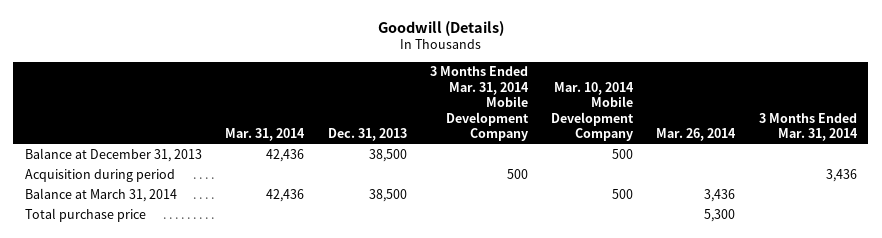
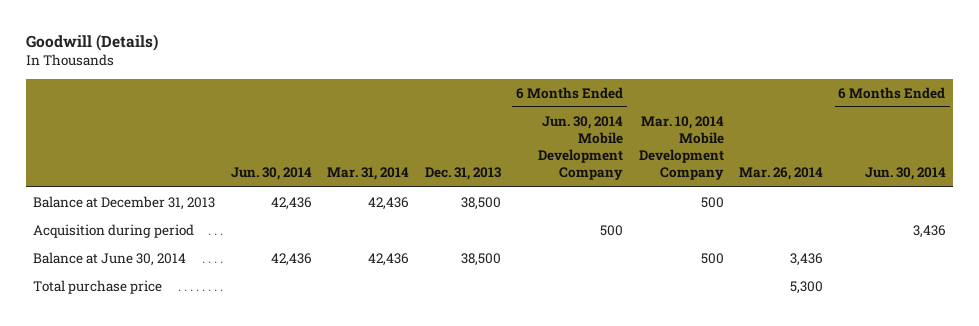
- | Mar. 31, 2014 | Dec. 31, 2013 | 3 Months Ended Mar. 31, 2014 Mobile Development Company | Mar. 10, 2014 Mobile Development Company | Mar. 26, 2014 | 3 Months Ended Mar. 31, 2014
+ | Jun. 30, 2014 | Mar. 31, 2014 | Dec. 31, 2013 | 6 Months Ended Jun. 30, 2014 Mobile Development Company | Mar. 10, 2014 Mobile Development Company | Mar. 26, 2014 | 6 Months Ended Jun. 30, 2014
- Balance at March 31, 2014 | 42,436 | 38,500 | | 500 | 3,436 |
+ Balance at June 30, 2014 | 42,436 | 42,436 | 38,500 | | 500 | 3,436 |

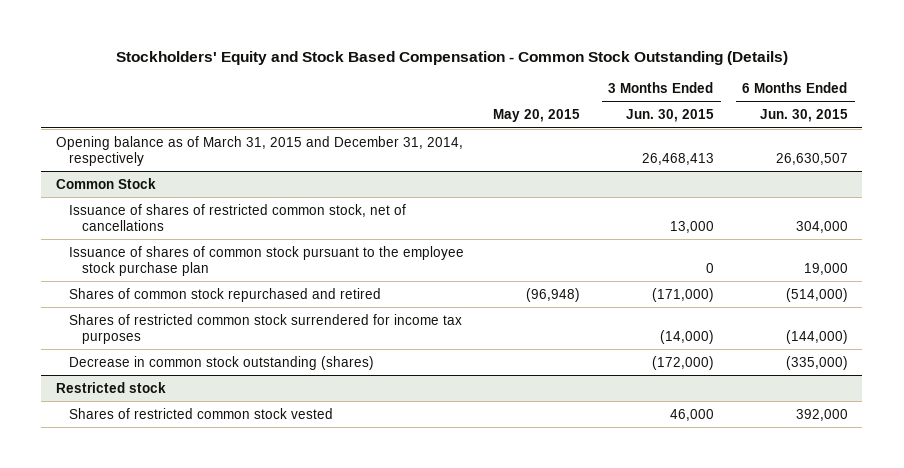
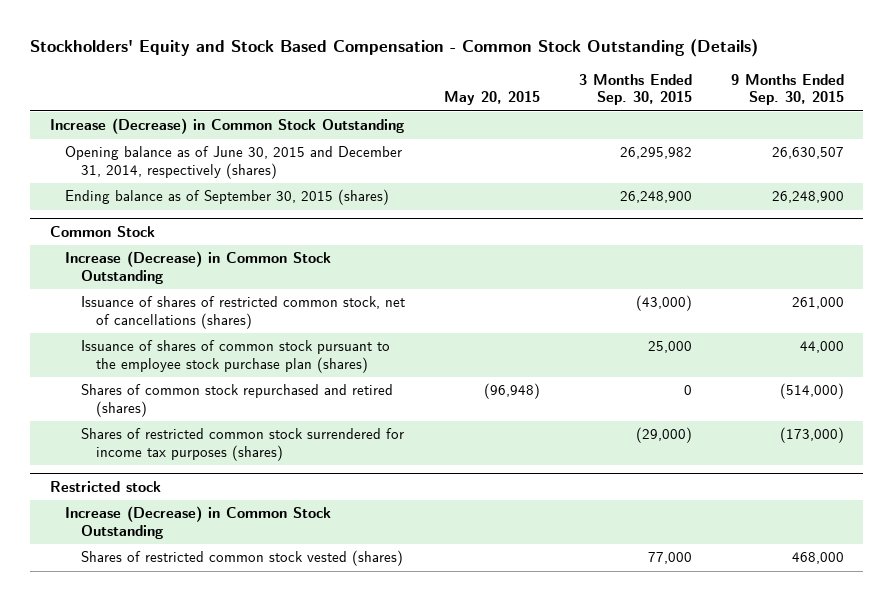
- | May 20, 2015 | 3 Months Ended Jun. 30, 2015 | 6 Months Ended Jun. 30, 2015
+ | May 20, 2015 | 3 Months Ended Sep. 30, 2015 | 9 Months Ended Sep. 30, 2015
- Opening balance as of March 31, 2015 and December 31, 2014, respectively | | 26,468,413 | 26,630,507
+ Increase (Decrease) in Common Stock Outstanding
+ Opening balance as of June 30, 2015 and December 31, 2014, respectively (shares) | | 26,295,982 | 26,630,507
+ Ending balance as of September 30, 2015 (shares) | | 26,248,900 | 26,248,900
@ Common Stock
- Issuance of shares of restricted common stock, net of cancellations | | 13,000 | 304,000
- Issuance of shares of common stock pursuant to the employee stock purchase plan | | 0 | 19,000
- Shares of common stock repurchased and retired | (96,948) | (171,000) | (514,000)
- Shares of restricted common stock surrendered for income tax purposes | | (14,000) | (144,000)
- Decrease in common stock outstanding (shares) | | (172,000) | (335,000)
+ Increase (Decrease) in Common Stock Outstanding
+ Issuance of shares of restricted common stock, net of cancellations (shares) | | (43,000) | 261,000
+ Issuance of shares of common stock pursuant to the employee stock purchase plan (shares) | | 25,000 | 44,000
+ Shares of common stock repurchased and retired (shares) | (96,948) | 0 | (514,000)
+ Shares of restricted common stock surrendered for income tax purposes (shares) | | (29,000) | (173,000)
@ Restricted stock
- Shares of restricted common stock vested | | 46,000 | 392,000
+ Increase (Decrease) in Common Stock Outstanding
+ Shares of restricted common stock vested (shares) | | 77,000 | 468,000

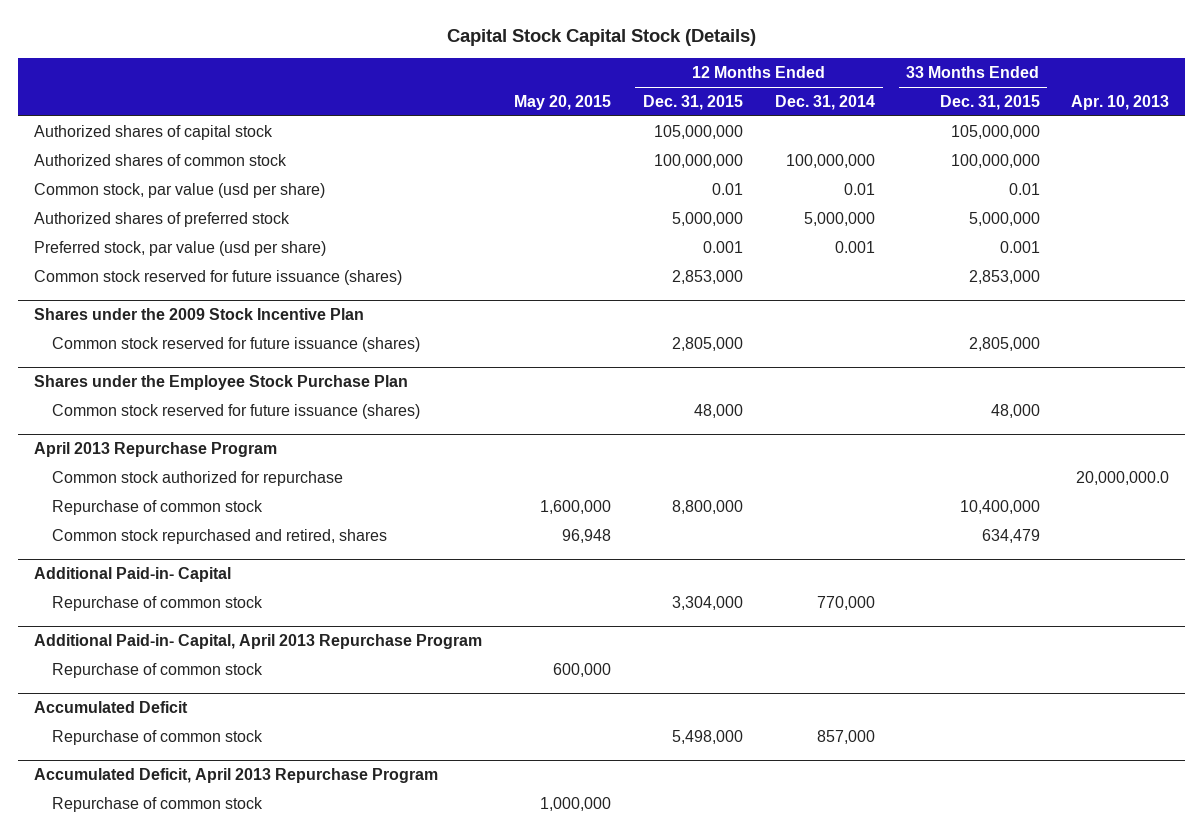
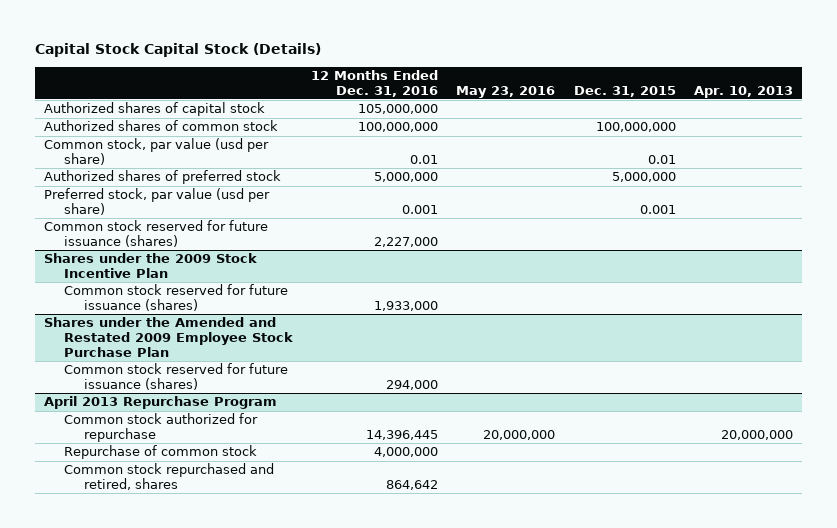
- | May 20, 2015 | 12 Months Ended Dec. 31, 2015 | 12 Months Ended Dec. 31, 2014 | 33 Months Ended Dec. 31, 2015 | Apr. 10, 2013
+ | 12 Months Ended Dec. 31, 2016 | May 23, 2016 | Dec. 31, 2015 | Apr. 10, 2013
- Shares under the Employee Stock Purchase Plan
+ Shares under the Amended and Restated 2009 Employee Stock Purchase Plan
@ April 2013 Repurchase Program
- Common stock authorized for repurchase | | | | | 20,000,000.0
+ Common stock authorized for repurchase | 14,396,445 | 20,000,000 | | 20,000,000
- Additional Paid-in- Capital
- Repurchase of common stock | | 3,304,000 | 770,000 | |
- Additional Paid-in- Capital, April 2013 Repurchase Program
- Repurchase of common stock | 600,000 | | | |
- Accumulated Deficit
- Repurchase of common stock | | 5,498,000 | 857,000 | |
- Accumulated Deficit, April 2013 Repurchase Program
- Repurchase of common stock | 1,000,000 | | | |

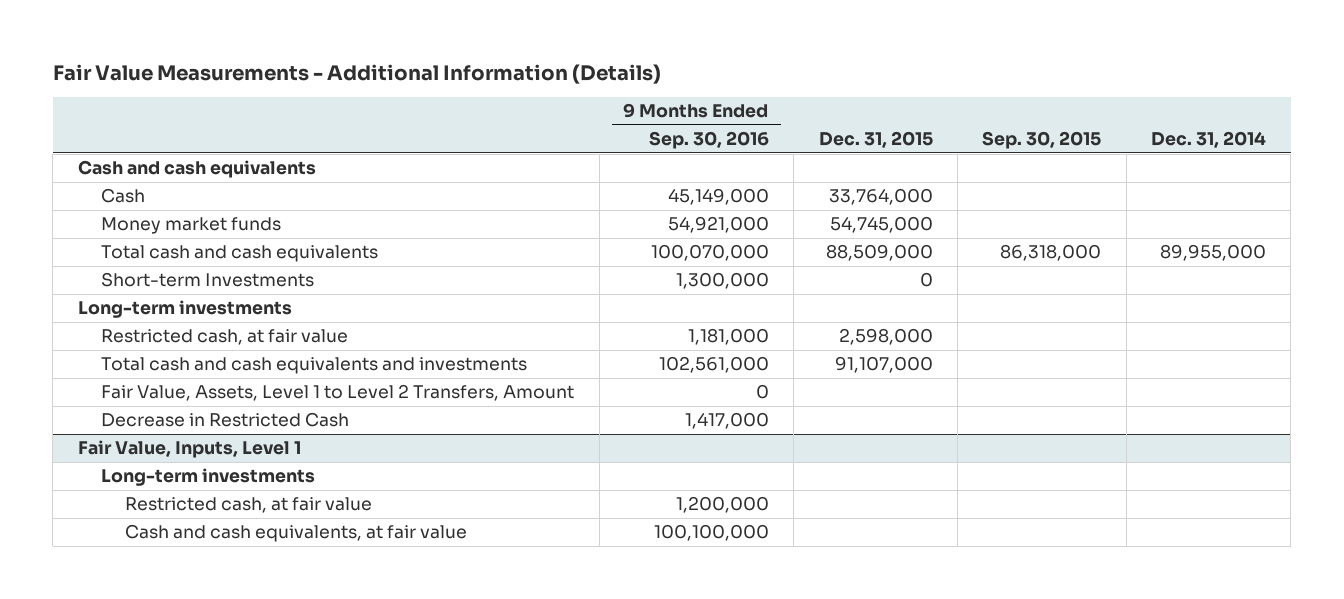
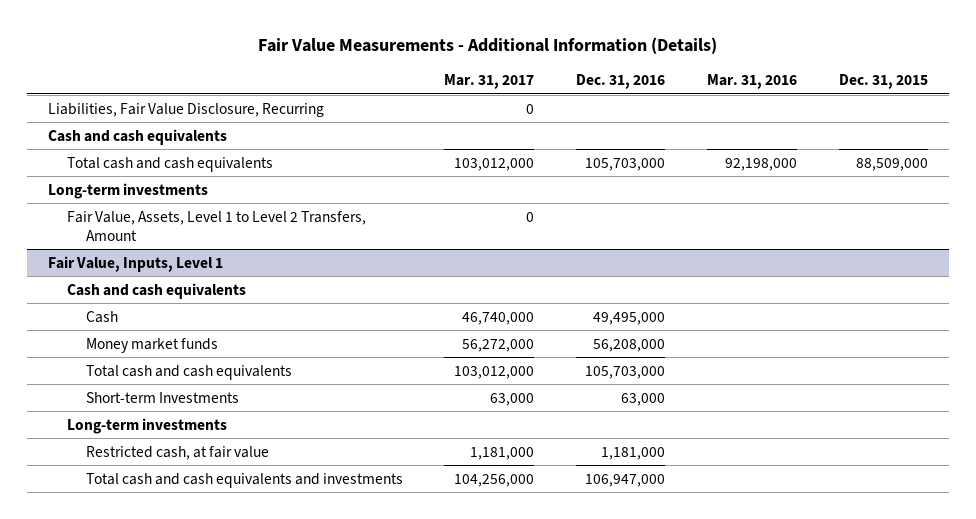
- | 9 Months Ended Sep. 30, 2016 | Dec. 31, 2015 | Sep. 30, 2015 | Dec. 31, 2014
+ | Mar. 31, 2017 | Dec. 31, 2016 | Mar. 31, 2016 | Dec. 31, 2015
+ Liabilities, Fair Value Disclosure, Recurring | 0 | | |
- Cash | 45,149,000 | 33,764,000 | |
- Money market funds | 54,921,000 | 54,745,000 | |
- Short-term Investments | 1,300,000 | 0 | |
- Restricted cash, at fair value | 1,181,000 | 2,598,000 | |
- Total cash and cash equivalents and investments | 102,561,000 | 91,107,000 | |
- Decrease in Restricted Cash | 1,417,000 | | |
@ Fair Value, Inputs, Level 1
+ Cash and cash equivalents
+ Cash | 46,740,000 | 49,495,000 | |
+ Money market funds | 56,272,000 | 56,208,000 | |
+ Total cash and cash equivalents | 103,012,000 | 105,703,000 | |
+ Short-term Investments | 63,000 | 63,000 | |
- Cash and cash equivalents, at fair value | 100,100,000 | | |
+ Total cash and cash equivalents and investments | 104,256,000 | 106,947,000 | |

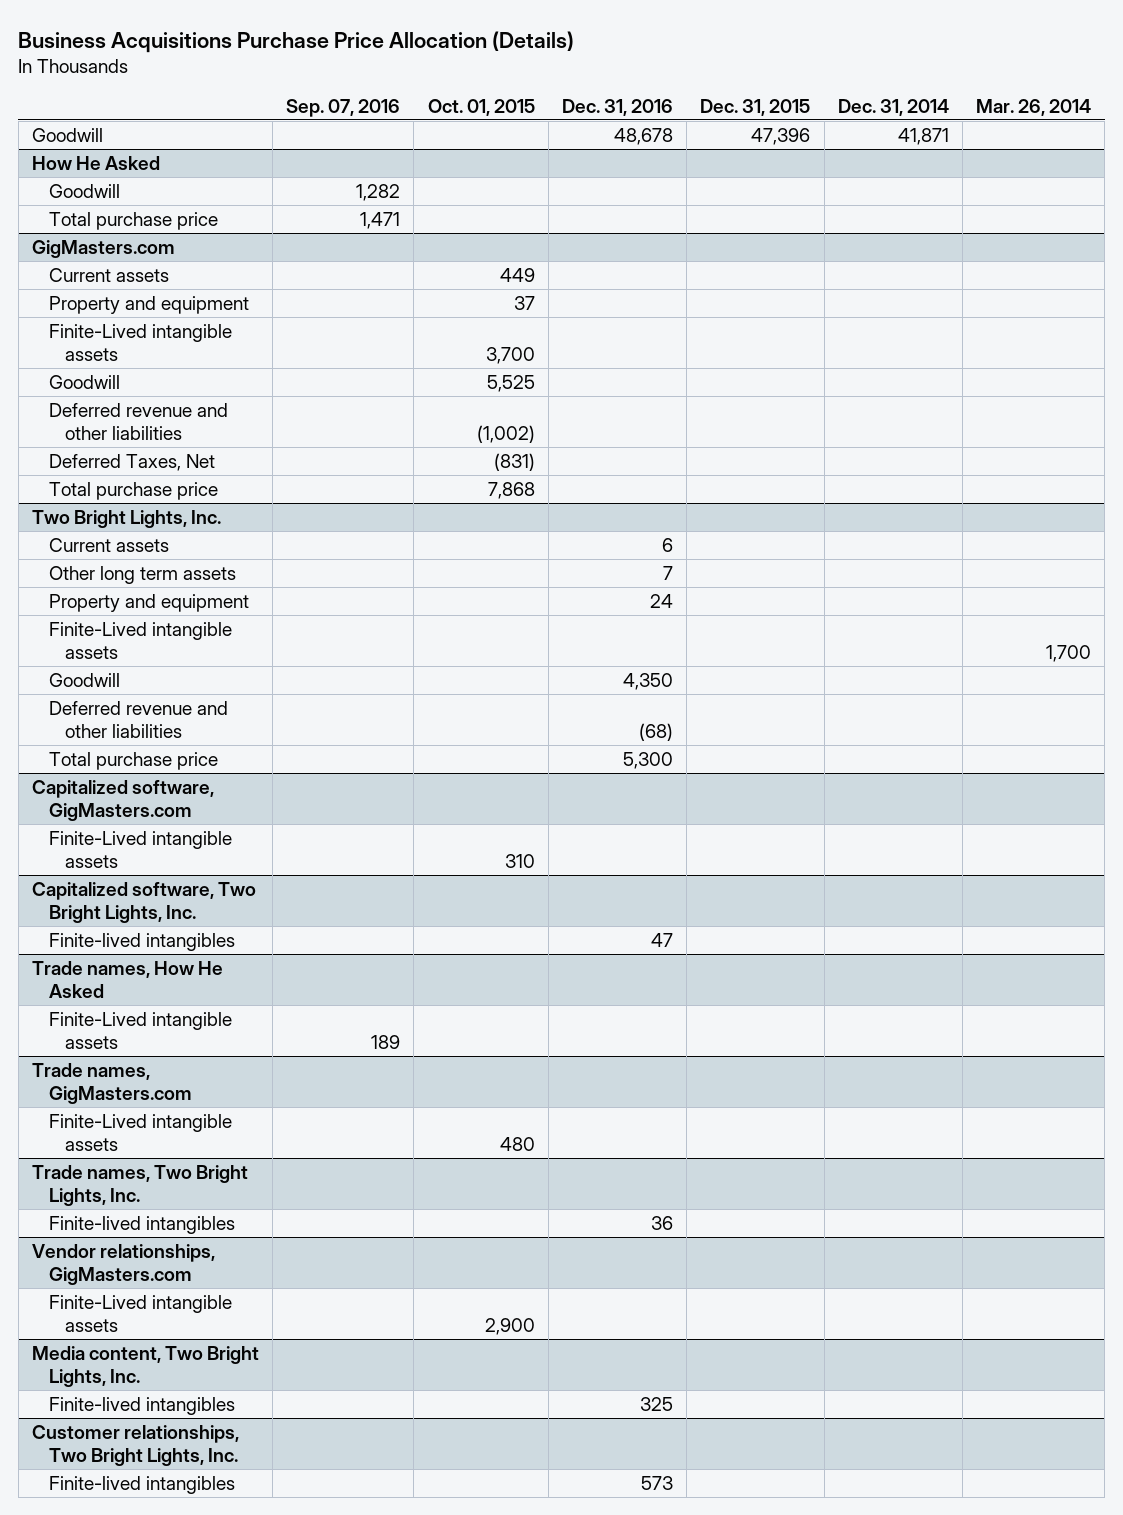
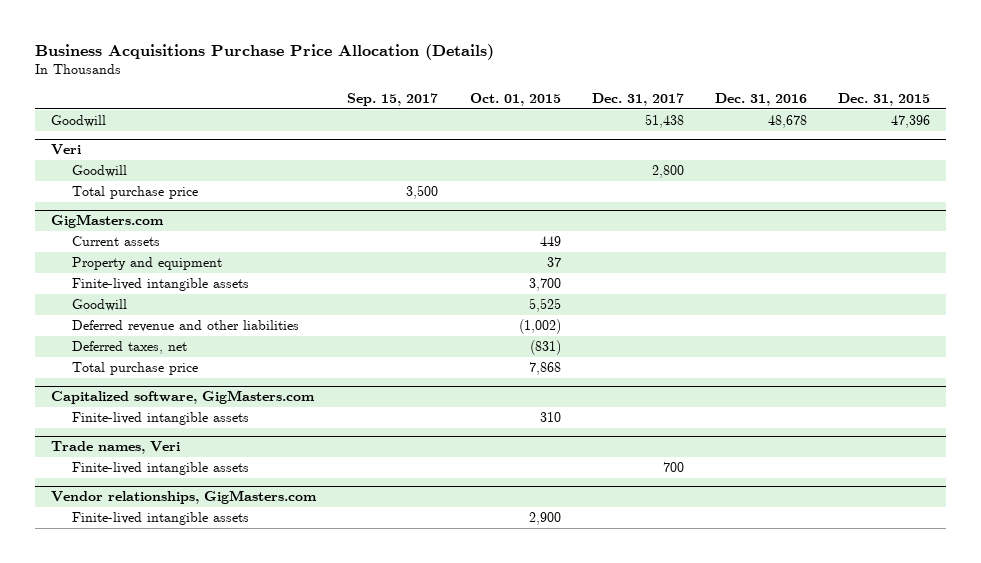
- | Sep. 07, 2016 | Oct. 01, 2015 | Dec. 31, 2016 | Dec. 31, 2015 | Dec. 31, 2014 | Mar. 26, 2014
+ | Sep. 15, 2017 | Oct. 01, 2015 | Dec. 31, 2017 | Dec. 31, 2016 | Dec. 31, 2015
- How He Asked
- Goodwill | 1,282 | | | | |
- Total purchase price | 1,471 | | | | |
+ Veri
+ Goodwill | | | 2,800 | |
+ Total purchase price | 3,500 | | | |
@ GigMasters.com
- Finite-Lived intangible assets | | 3,700 | | | |
+ Finite-lived intangible assets | | 3,700 | | |
- Deferred Taxes, Net | | (831) | | | |
+ Deferred taxes, net | | (831) | | |
- Two Bright Lights, Inc.
- Current assets | | | 6 | | |
- Other long term assets | | | 7 | | |
- Property and equipment | | | 24 | | |
- Finite-Lived intangible assets | | | | | | 1,700
- Goodwill | | | 4,350 | | |
- Deferred revenue and other liabilities | | | (68) | | |
- Total purchase price | | | 5,300 | | |
@ Capitalized software, GigMasters.com
- Finite-Lived intangible assets | | 310 | | | |
- Capitalized software, Two Bright Lights, Inc.
- Finite-lived intangibles | | | 47 | | |
- Trade names, How He Asked
- Finite-Lived intangible assets | 189 | | | | |
- Trade names, GigMasters.com
- Finite-Lived intangible assets | | 480 | | | |
- Trade names, Two Bright Lights, Inc.
- Finite-lived intangibles | | | 36 | | |
@ Capitalized software, GigMasters.com
+ Finite-lived intangible assets | | 310 | | |
+ Trade names, Veri
+ Finite-lived intangible assets | | | 700 | |
@ Vendor relationships, GigMasters.com
- Finite-Lived intangible assets | | 2,900 | | | |
- Media content, Two Bright Lights, Inc.
- Finite-lived intangibles | | | 325 | | |
- Customer relationships, Two Bright Lights, Inc.
- Finite-lived intangibles | | | 573 | | |
@ Vendor relationships, GigMasters.com
+ Finite-lived intangible assets | | 2,900 | | |

